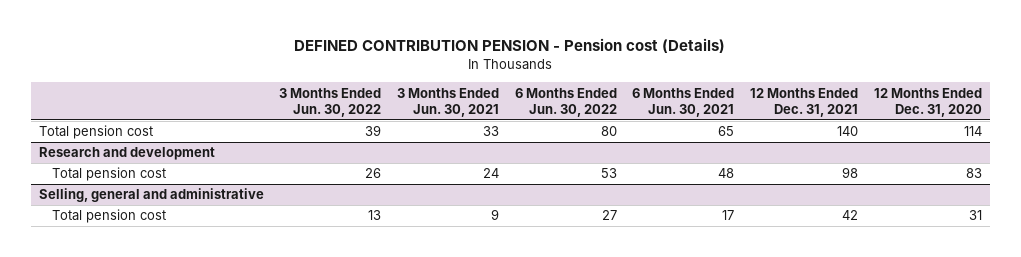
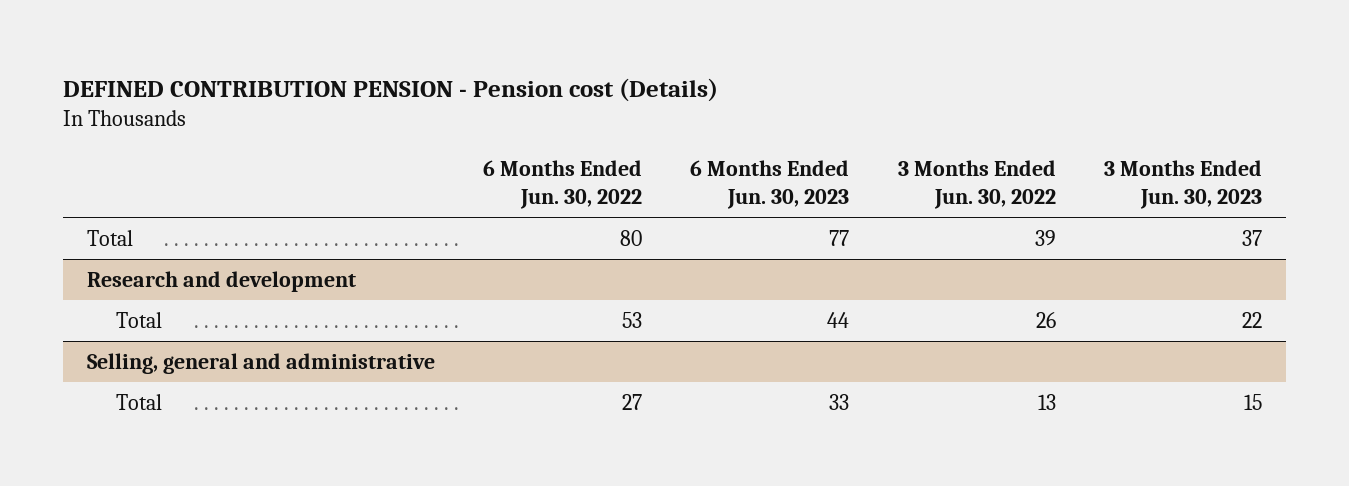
- | 3 Months Ended Jun. 30, 2022 | 3 Months Ended Jun. 30, 2021 | 6 Months Ended Jun. 30, 2022 | 6 Months Ended Jun. 30, 2021 | 12 Months Ended Dec. 31, 2021 | 12 Months Ended Dec. 31, 2020
+ | 6 Months Ended Jun. 30, 2022 | 6 Months Ended Jun. 30, 2023 | 3 Months Ended Jun. 30, 2022 | 3 Months Ended Jun. 30, 2023
- Total pension cost | 39 | 33 | 80 | 65 | 140 | 114
+ Total | 80 | 77 | 39 | 37
@ Research and development
- Total pension cost | 26 | 24 | 53 | 48 | 98 | 83
+ Total | 53 | 44 | 26 | 22
@ Selling, general and administrative
- Total pension cost | 13 | 9 | 27 | 17 | 42 | 31
+ Total | 27 | 33 | 13 | 15

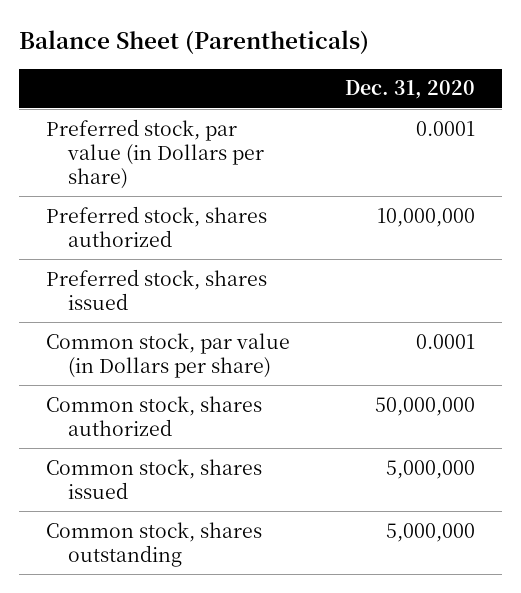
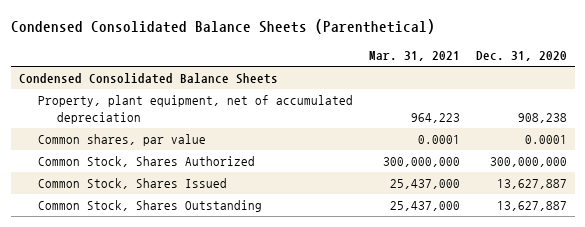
- Balance Sheet (Parentheticals)
+ Condensed Consolidated Balance Sheets (Parenthetical)
- | Dec. 31, 2020
+ | Mar. 31, 2021 | Dec. 31, 2020
- Preferred stock, par value (in Dollars per share) | 0.0001
- Preferred stock, shares authorized | 10,000,000
- Preferred stock, shares issued
- Common stock, par value (in Dollars per share) | 0.0001
- Common stock, shares authorized | 50,000,000
- Common stock, shares issued | 5,000,000
- Common stock, shares outstanding | 5,000,000
+ Condensed Consolidated Balance Sheets
+ Property, plant equipment, net of accumulated depreciation | 964,223 | 908,238
+ Common shares, par value | 0.0001 | 0.0001
+ Common Stock, Shares Authorized | 300,000,000 | 300,000,000
+ Common Stock, Shares Issued | 25,437,000 | 13,627,887
+ Common Stock, Shares Outstanding | 25,437,000 | 13,627,887

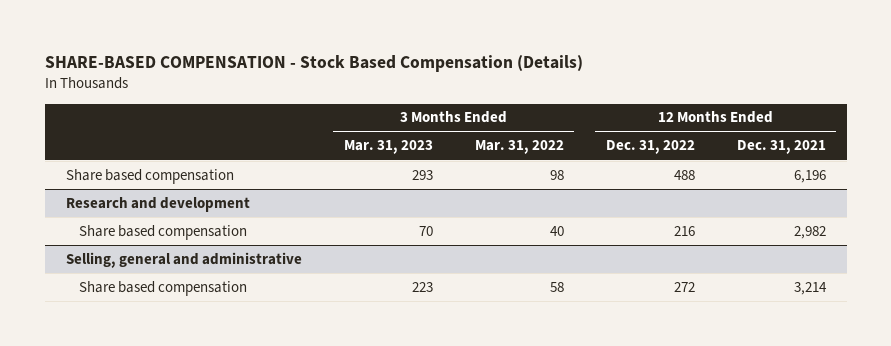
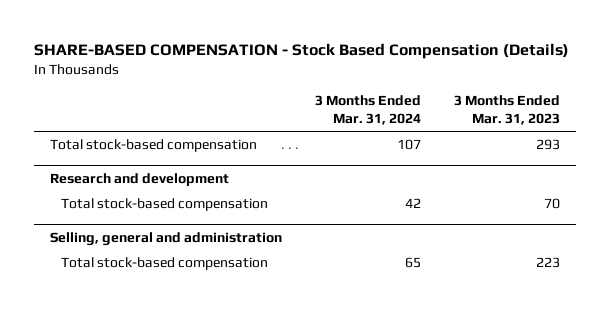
- | 3 Months Ended Mar. 31, 2023 | 3 Months Ended Mar. 31, 2022 | 12 Months Ended Dec. 31, 2022 | 12 Months Ended Dec. 31, 2021
+ | 3 Months Ended Mar. 31, 2024 | 3 Months Ended Mar. 31, 2023
- Share based compensation | 293 | 98 | 488 | 6,196
+ Total stock-based compensation | 107 | 293
@ Research and development
- Share based compensation | 70 | 40 | 216 | 2,982
- Selling, general and administrative
- Share based compensation | 223 | 58 | 272 | 3,214
@ Research and development
+ Total stock-based compensation | 42 | 70
+ Selling, general and administration
+ Total stock-based compensation | 65 | 223

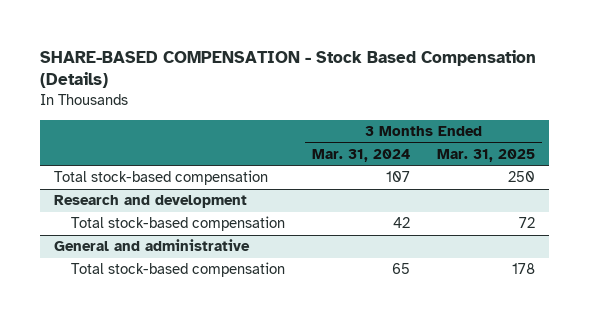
- | 3 Months Ended Mar. 31, 2024 | 3 Months Ended Mar. 31, 2023
+ | 3 Months Ended Mar. 31, 2024 | 3 Months Ended Mar. 31, 2025
- Selling, general and administration
+ General and administrative

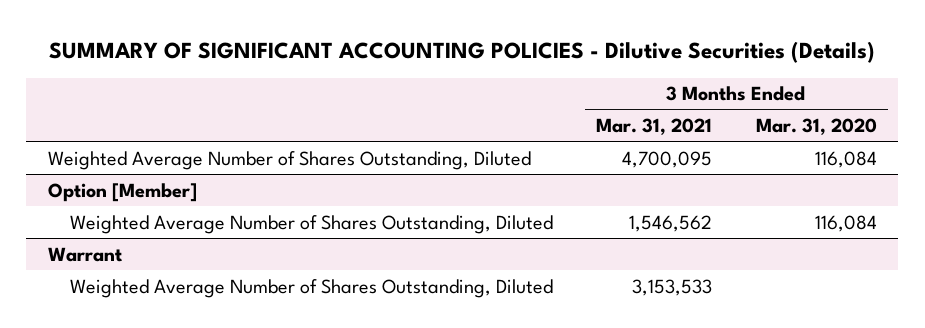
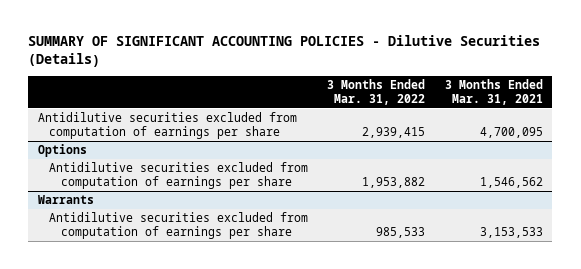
- | 3 Months Ended Mar. 31, 2021 | 3 Months Ended Mar. 31, 2020
+ | 3 Months Ended Mar. 31, 2022 | 3 Months Ended Mar. 31, 2021
- Weighted Average Number of Shares Outstanding, Diluted | 4,700,095 | 116,084
- Option [Member]
- Weighted Average Number of Shares Outstanding, Diluted | 1,546,562 | 116,084
- Warrant
- Weighted Average Number of Shares Outstanding, Diluted | 3,153,533 |
+ Antidilutive securities excluded from computation of earnings per share | 2,939,415 | 4,700,095
+ Options
+ Antidilutive securities excluded from computation of earnings per share | 1,953,882 | 1,546,562
+ Warrants
+ Antidilutive securities excluded from computation of earnings per share | 985,533 | 3,153,533

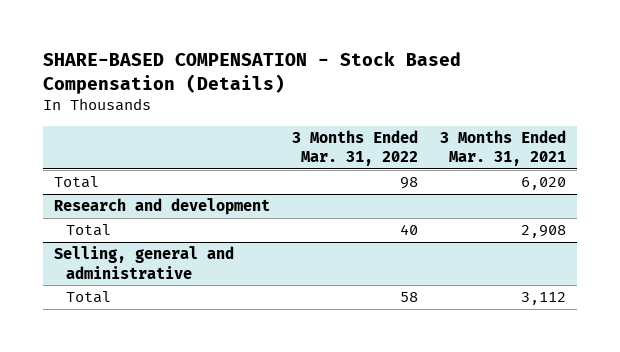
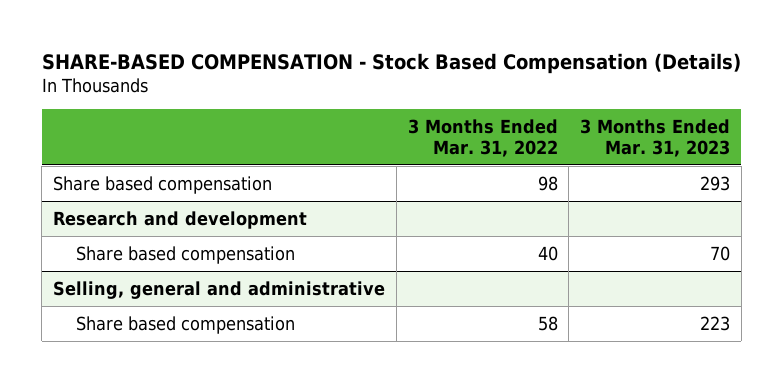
- | 3 Months Ended Mar. 31, 2022 | 3 Months Ended Mar. 31, 2021
+ | 3 Months Ended Mar. 31, 2022 | 3 Months Ended Mar. 31, 2023
- Total | 98 | 6,020
+ Share based compensation | 98 | 293
@ Research and development
- Total | 40 | 2,908
+ Share based compensation | 40 | 70
@ Selling, general and administrative
- Total | 58 | 3,112
+ Share based compensation | 58 | 223

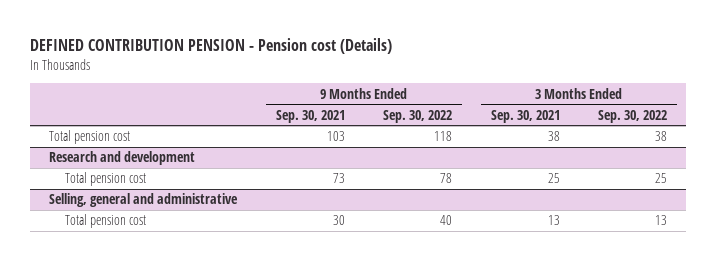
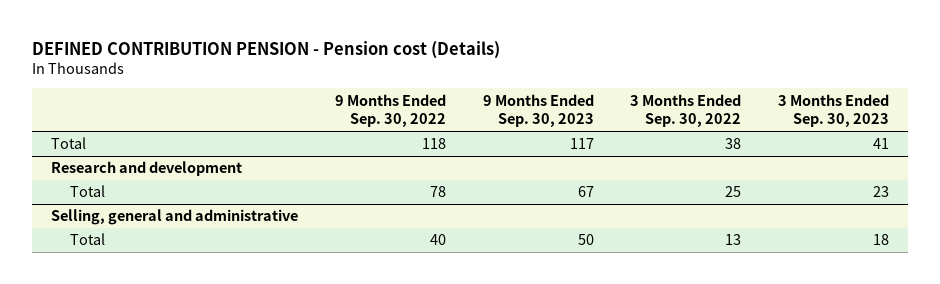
- | 9 Months Ended Sep. 30, 2021 | 9 Months Ended Sep. 30, 2022 | 3 Months Ended Sep. 30, 2021 | 3 Months Ended Sep. 30, 2022
+ | 9 Months Ended Sep. 30, 2022 | 9 Months Ended Sep. 30, 2023 | 3 Months Ended Sep. 30, 2022 | 3 Months Ended Sep. 30, 2023
- Total pension cost | 103 | 118 | 38 | 38
+ Total | 118 | 117 | 38 | 41
@ Research and development
- Total pension cost | 73 | 78 | 25 | 25
+ Total | 78 | 67 | 25 | 23
@ Selling, general and administrative
- Total pension cost | 30 | 40 | 13 | 13
+ Total | 40 | 50 | 13 | 18

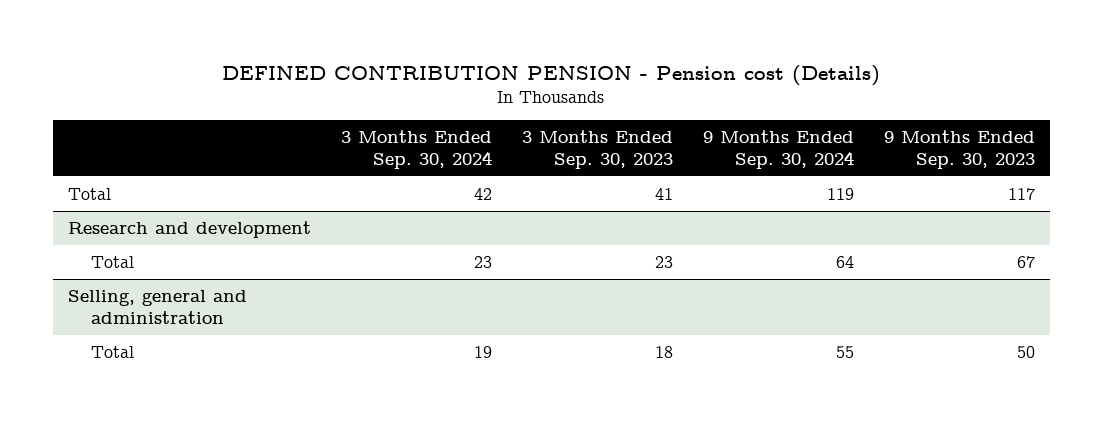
- | 9 Months Ended Sep. 30, 2022 | 9 Months Ended Sep. 30, 2023 | 3 Months Ended Sep. 30, 2022 | 3 Months Ended Sep. 30, 2023
+ | 3 Months Ended Sep. 30, 2024 | 3 Months Ended Sep. 30, 2023 | 9 Months Ended Sep. 30, 2024 | 9 Months Ended Sep. 30, 2023
- Selling, general and administrative
+ Selling, general and administration

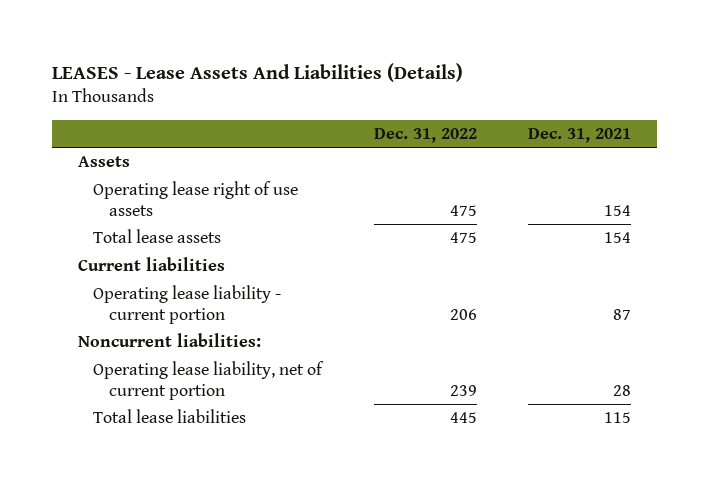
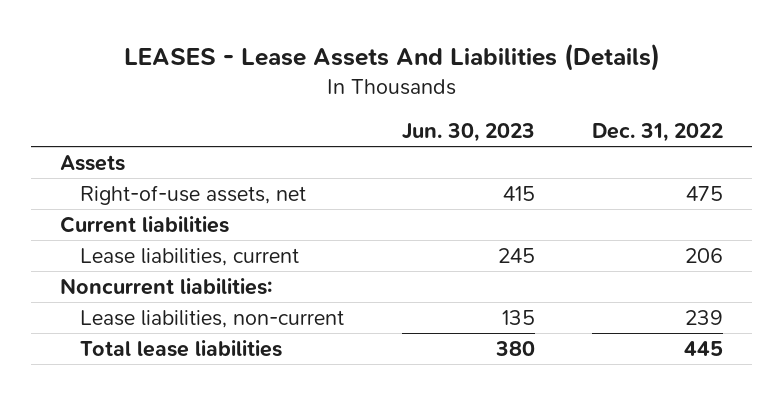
- | Dec. 31, 2022 | Dec. 31, 2021
+ | Jun. 30, 2023 | Dec. 31, 2022
- Operating lease right of use assets | 475 | 154
- Total lease assets | 475 | 154
+ Right-of-use assets, net | 415 | 475
- Operating lease liability - current portion | 206 | 87
+ Lease liabilities, current | 245 | 206
- Operating lease liability, net of current portion | 239 | 28
+ Lease liabilities, non-current | 135 | 239

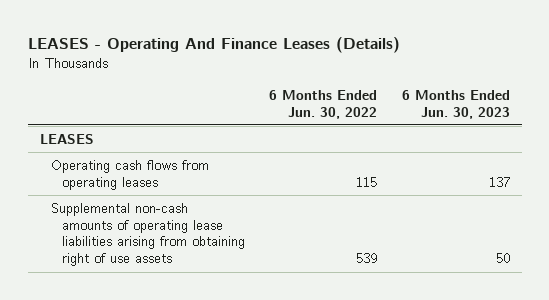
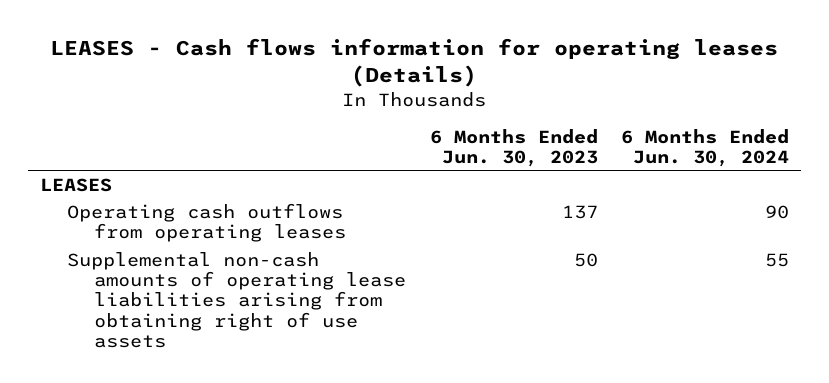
- LEASES - Operating And Finance Leases (Details)
+ LEASES - Cash flows information for operating leases (Details)
- | 6 Months Ended Jun. 30, 2022 | 6 Months Ended Jun. 30, 2023
+ | 6 Months Ended Jun. 30, 2023 | 6 Months Ended Jun. 30, 2024
- Operating cash flows from operating leases | 115 | 137
+ Operating cash outflows from operating leases | 137 | 90

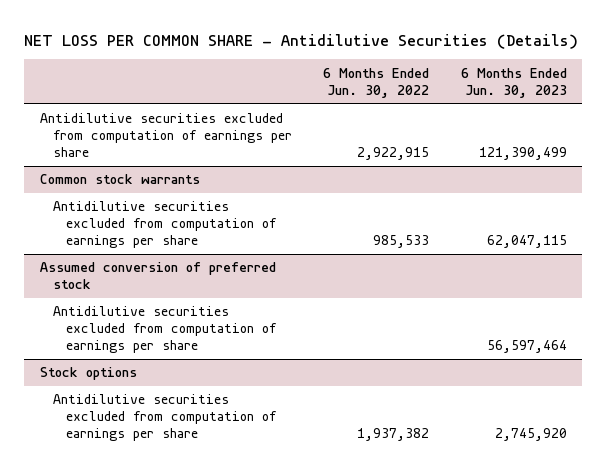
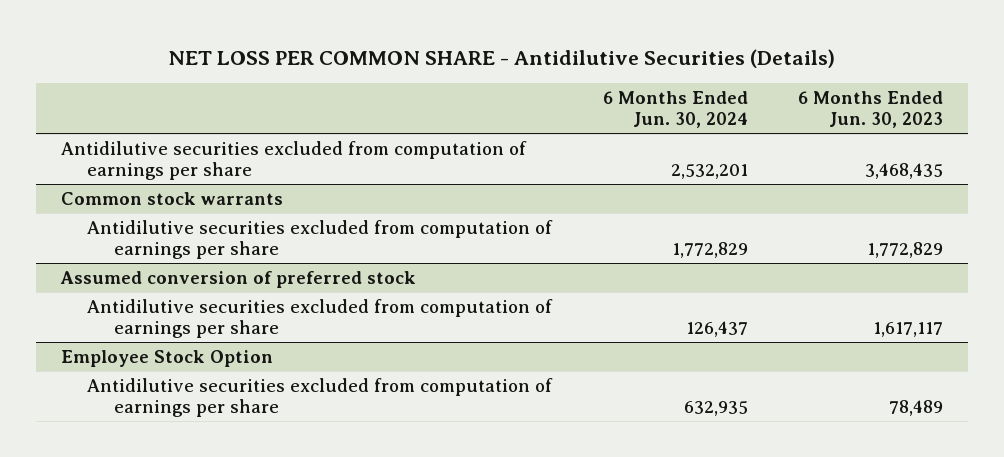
- | 6 Months Ended Jun. 30, 2022 | 6 Months Ended Jun. 30, 2023
+ | 6 Months Ended Jun. 30, 2024 | 6 Months Ended Jun. 30, 2023
- Antidilutive securities excluded from computation of earnings per share | 2,922,915 | 121,390,499
+ Antidilutive securities excluded from computation of earnings per share | 2,532,201 | 3,468,435
@ Common stock warrants
- Antidilutive securities excluded from computation of earnings per share | 985,533 | 62,047,115
+ Antidilutive securities excluded from computation of earnings per share | 1,772,829 | 1,772,829
@ Assumed conversion of preferred stock
- Antidilutive securities excluded from computation of earnings per share | | 56,597,464
- Stock options
- Antidilutive securities excluded from computation of earnings per share | 1,937,382 | 2,745,920
@ Assumed conversion of preferred stock
+ Antidilutive securities excluded from computation of earnings per share | 126,437 | 1,617,117
+ Employee Stock Option
+ Antidilutive securities excluded from computation of earnings per share | 632,935 | 78,489

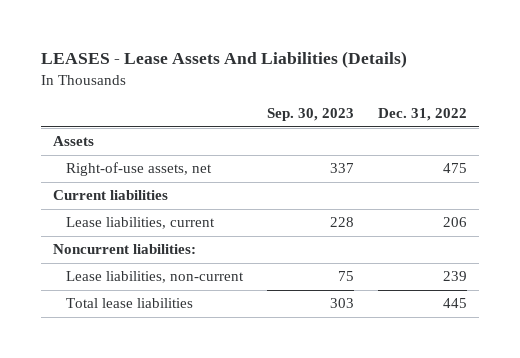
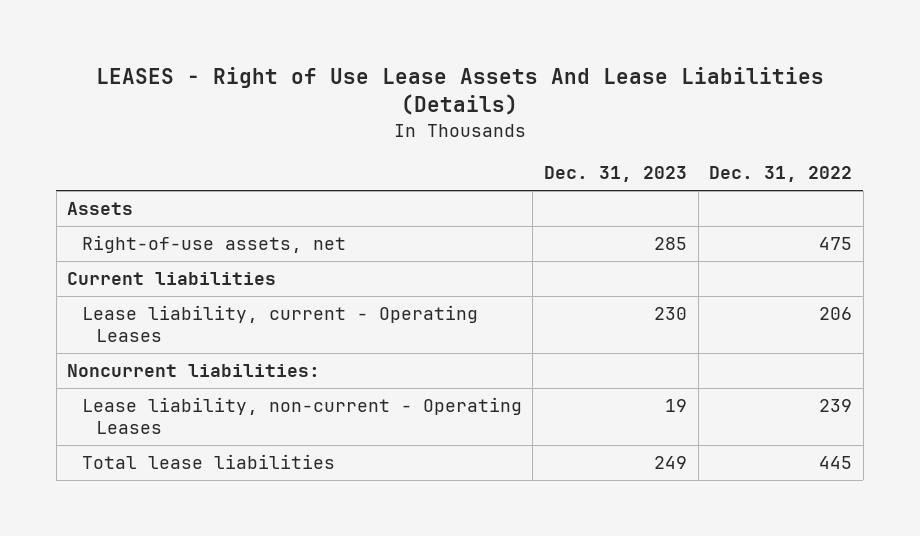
- LEASES - Lease Assets And Liabilities (Details)
+ LEASES - Right of Use Lease Assets And Lease Liabilities (Details)
- | Sep. 30, 2023 | Dec. 31, 2022
+ | Dec. 31, 2023 | Dec. 31, 2022
- Lease liabilities, current | 228 | 206
+ Lease liability, current - Operating Leases | 230 | 206
- Lease liabilities, non-current | 75 | 239
+ Lease liability, non-current - Operating Leases | 19 | 239

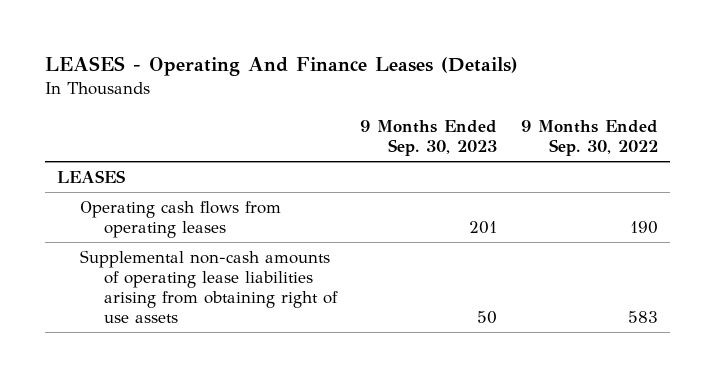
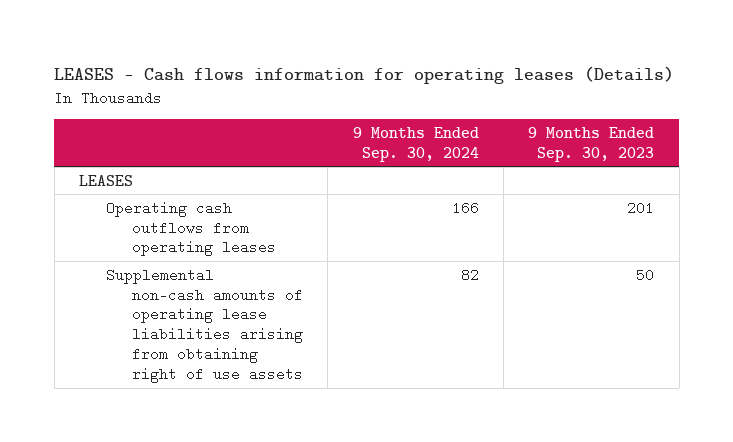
- LEASES - Operating And Finance Leases (Details)
+ LEASES - Cash flows information for operating leases (Details)
- | 9 Months Ended Sep. 30, 2023 | 9 Months Ended Sep. 30, 2022
+ | 9 Months Ended Sep. 30, 2024 | 9 Months Ended Sep. 30, 2023
- Operating cash flows from operating leases | 201 | 190
+ Operating cash outflows from operating leases | 166 | 201

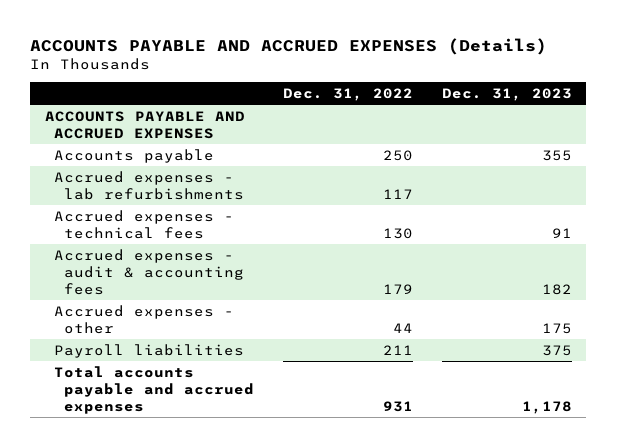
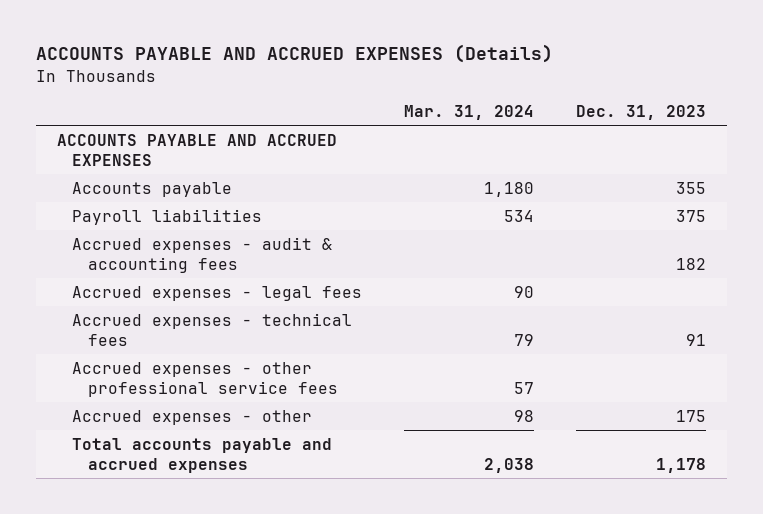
- | Dec. 31, 2022 | Dec. 31, 2023
+ | Mar. 31, 2024 | Dec. 31, 2023
- Accrued expenses - lab refurbishments | 117 |
moved up: Payroll liabilities | 534 | 375
+ Accrued expenses - legal fees | 90 |
moved down: Accrued expenses - technical fees | 79 | 91
+ Accrued expenses - other professional service fees | 57 |

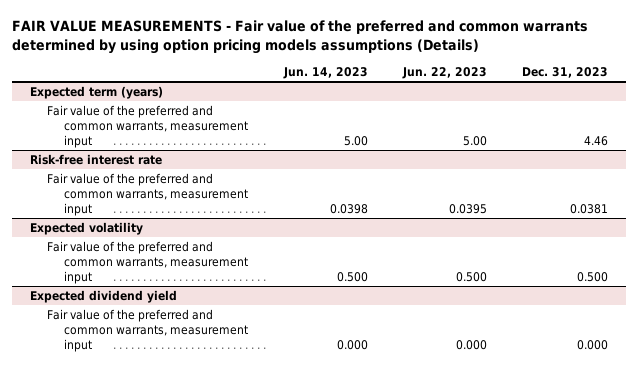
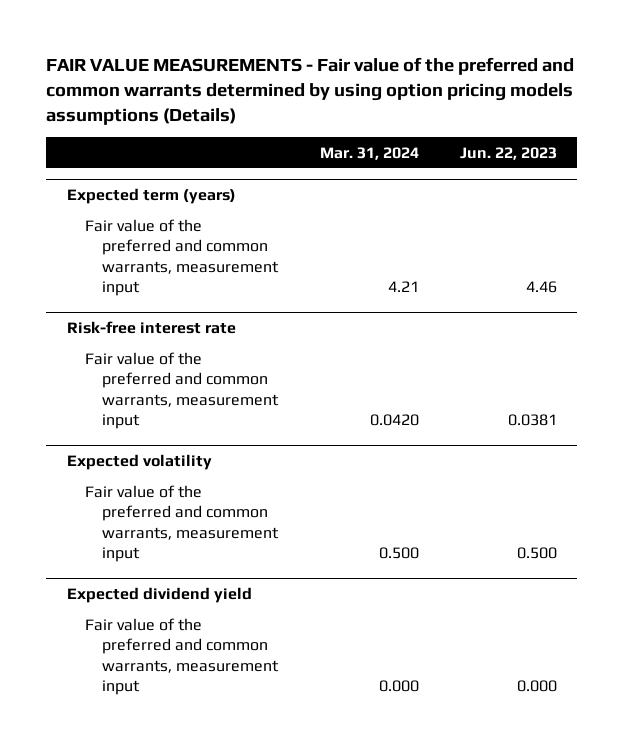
- | Jun. 14, 2023 | Jun. 22, 2023 | Dec. 31, 2023
+ | Mar. 31, 2024 | Jun. 22, 2023
@ Expected term (years)
- Fair value of the preferred and common warrants, measurement input | 5.00 | 5.00 | 4.46
+ Fair value of the preferred and common warrants, measurement input | 4.21 | 4.46
@ Risk-free interest rate
- Fair value of the preferred and common warrants, measurement input | 0.0398 | 0.0395 | 0.0381
+ Fair value of the preferred and common warrants, measurement input | 0.0420 | 0.0381

